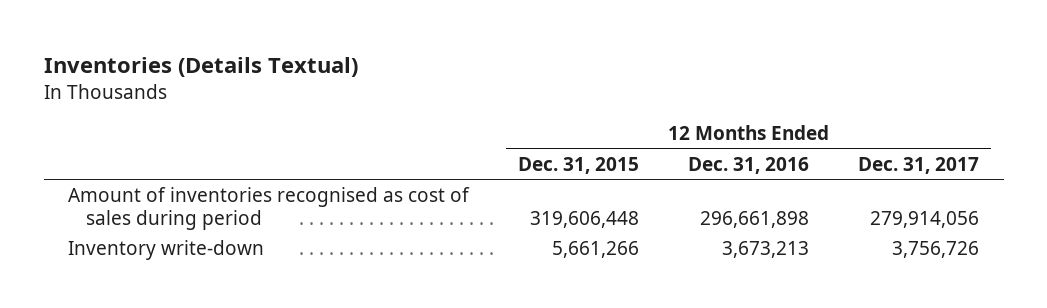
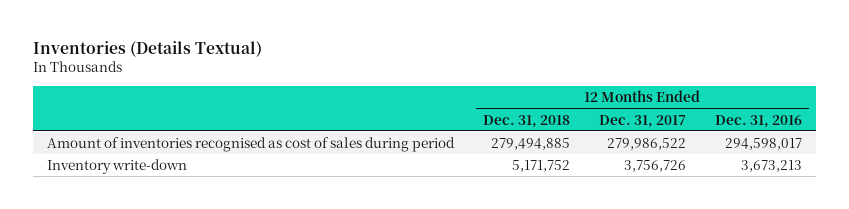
- | 12 Months Ended Dec. 31, 2015 | 12 Months Ended Dec. 31, 2016 | 12 Months Ended Dec. 31, 2017
+ | 12 Months Ended Dec. 31, 2018 | 12 Months Ended Dec. 31, 2017 | 12 Months Ended Dec. 31, 2016
- Amount of inventories recognised as cost of sales during period | 319,606,448 | 296,661,898 | 279,914,056
+ Amount of inventories recognised as cost of sales during period | 279,494,885 | 279,986,522 | 294,598,017

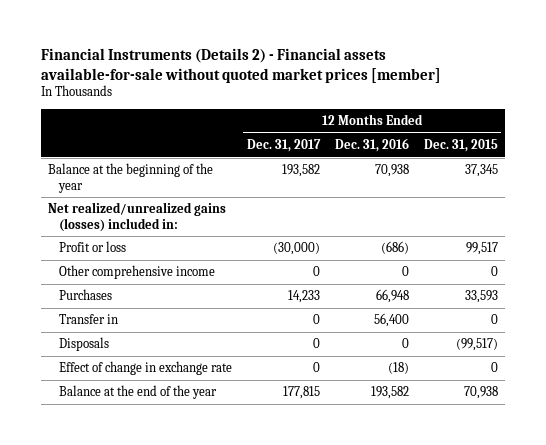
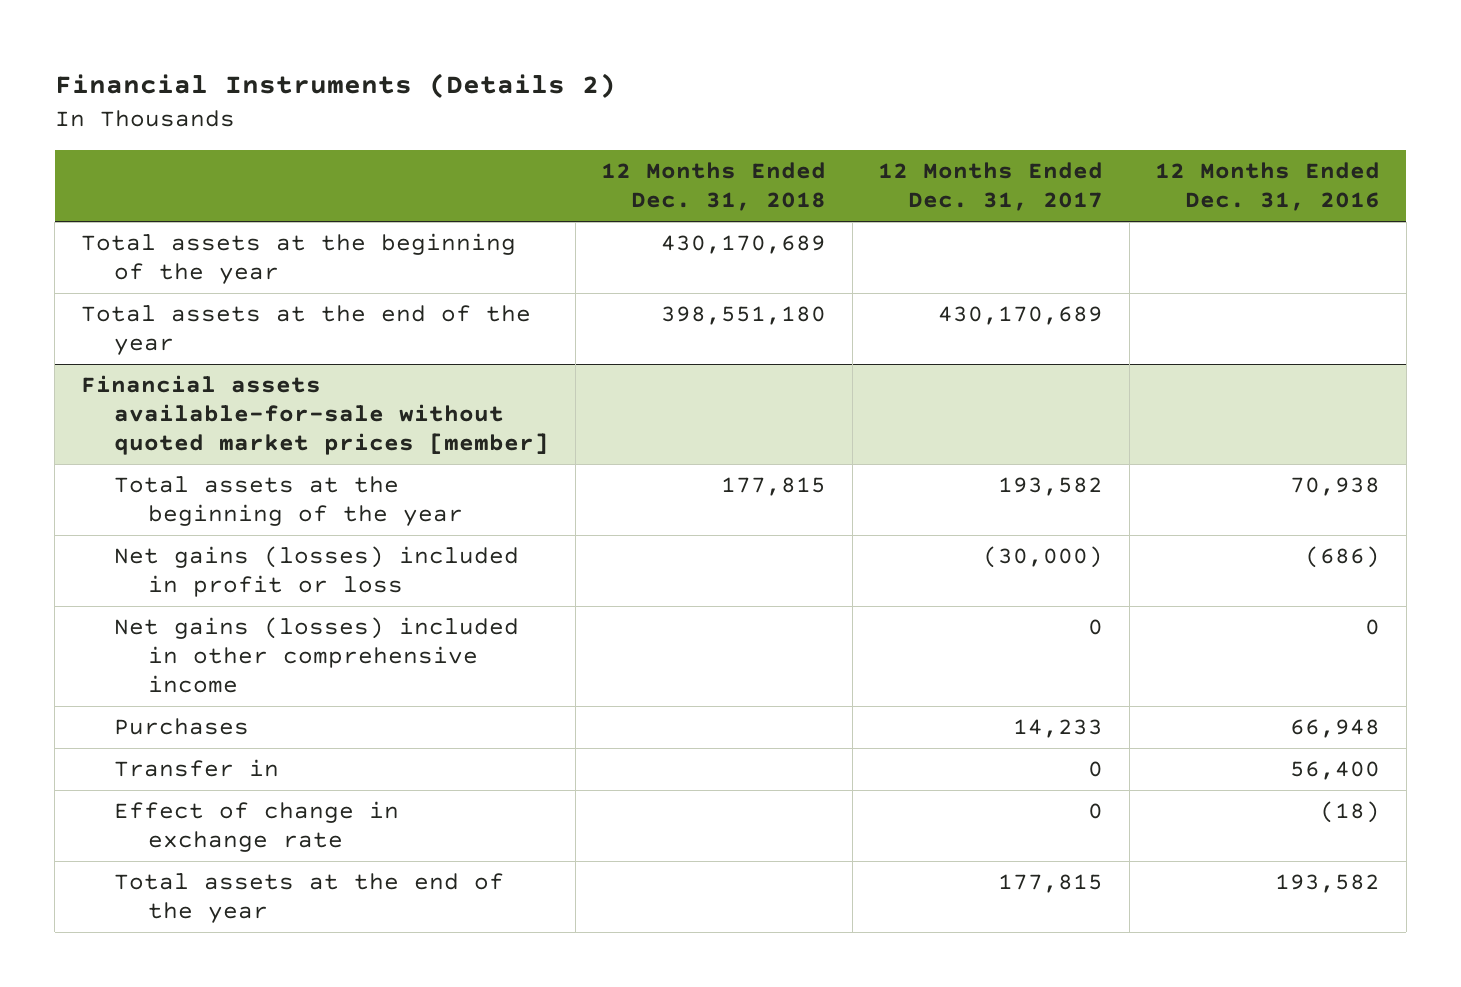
- Financial Instruments (Details 2) - Financial assets available-for-sale without quoted market prices [member]
+ Financial Instruments (Details 2)
- | 12 Months Ended Dec. 31, 2017 | 12 Months Ended Dec. 31, 2016 | 12 Months Ended Dec. 31, 2015
+ | 12 Months Ended Dec. 31, 2018 | 12 Months Ended Dec. 31, 2017 | 12 Months Ended Dec. 31, 2016
- Balance at the beginning of the year | 193,582 | 70,938 | 37,345
- Net realized/unrealized gains (losses) included in:
- Profit or loss | (30,000) | (686) | 99,517
- Other comprehensive income | 0 | 0 | 0
+ Total assets at the beginning of the year | 430,170,689 | |
+ Total assets at the end of the year | 398,551,180 | 430,170,689 |
+ Financial assets available-for-sale without quoted market prices [member]
+ Total assets at the beginning of the year | 177,815 | 193,582 | 70,938
+ Net gains (losses) included in profit or loss | | (30,000) | (686)
+ Net gains (losses) included in other comprehensive income | | 0 | 0
- Disposals | 0 | 0 | (99,517)
- Balance at the end of the year | 177,815 | 193,582 | 70,938
+ Total assets at the end of the year | | 177,815 | 193,582

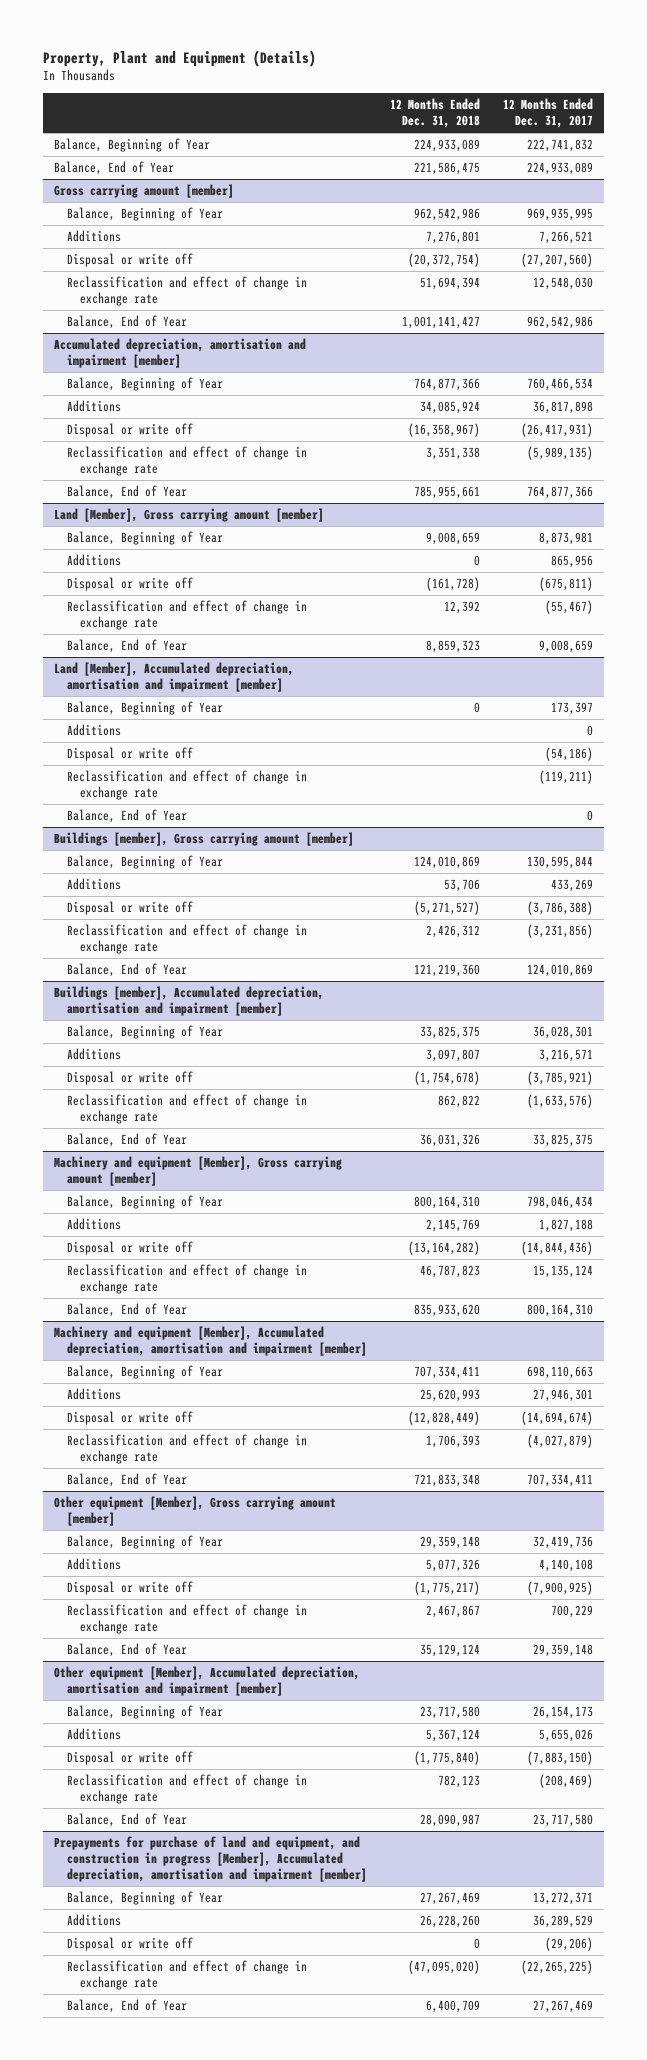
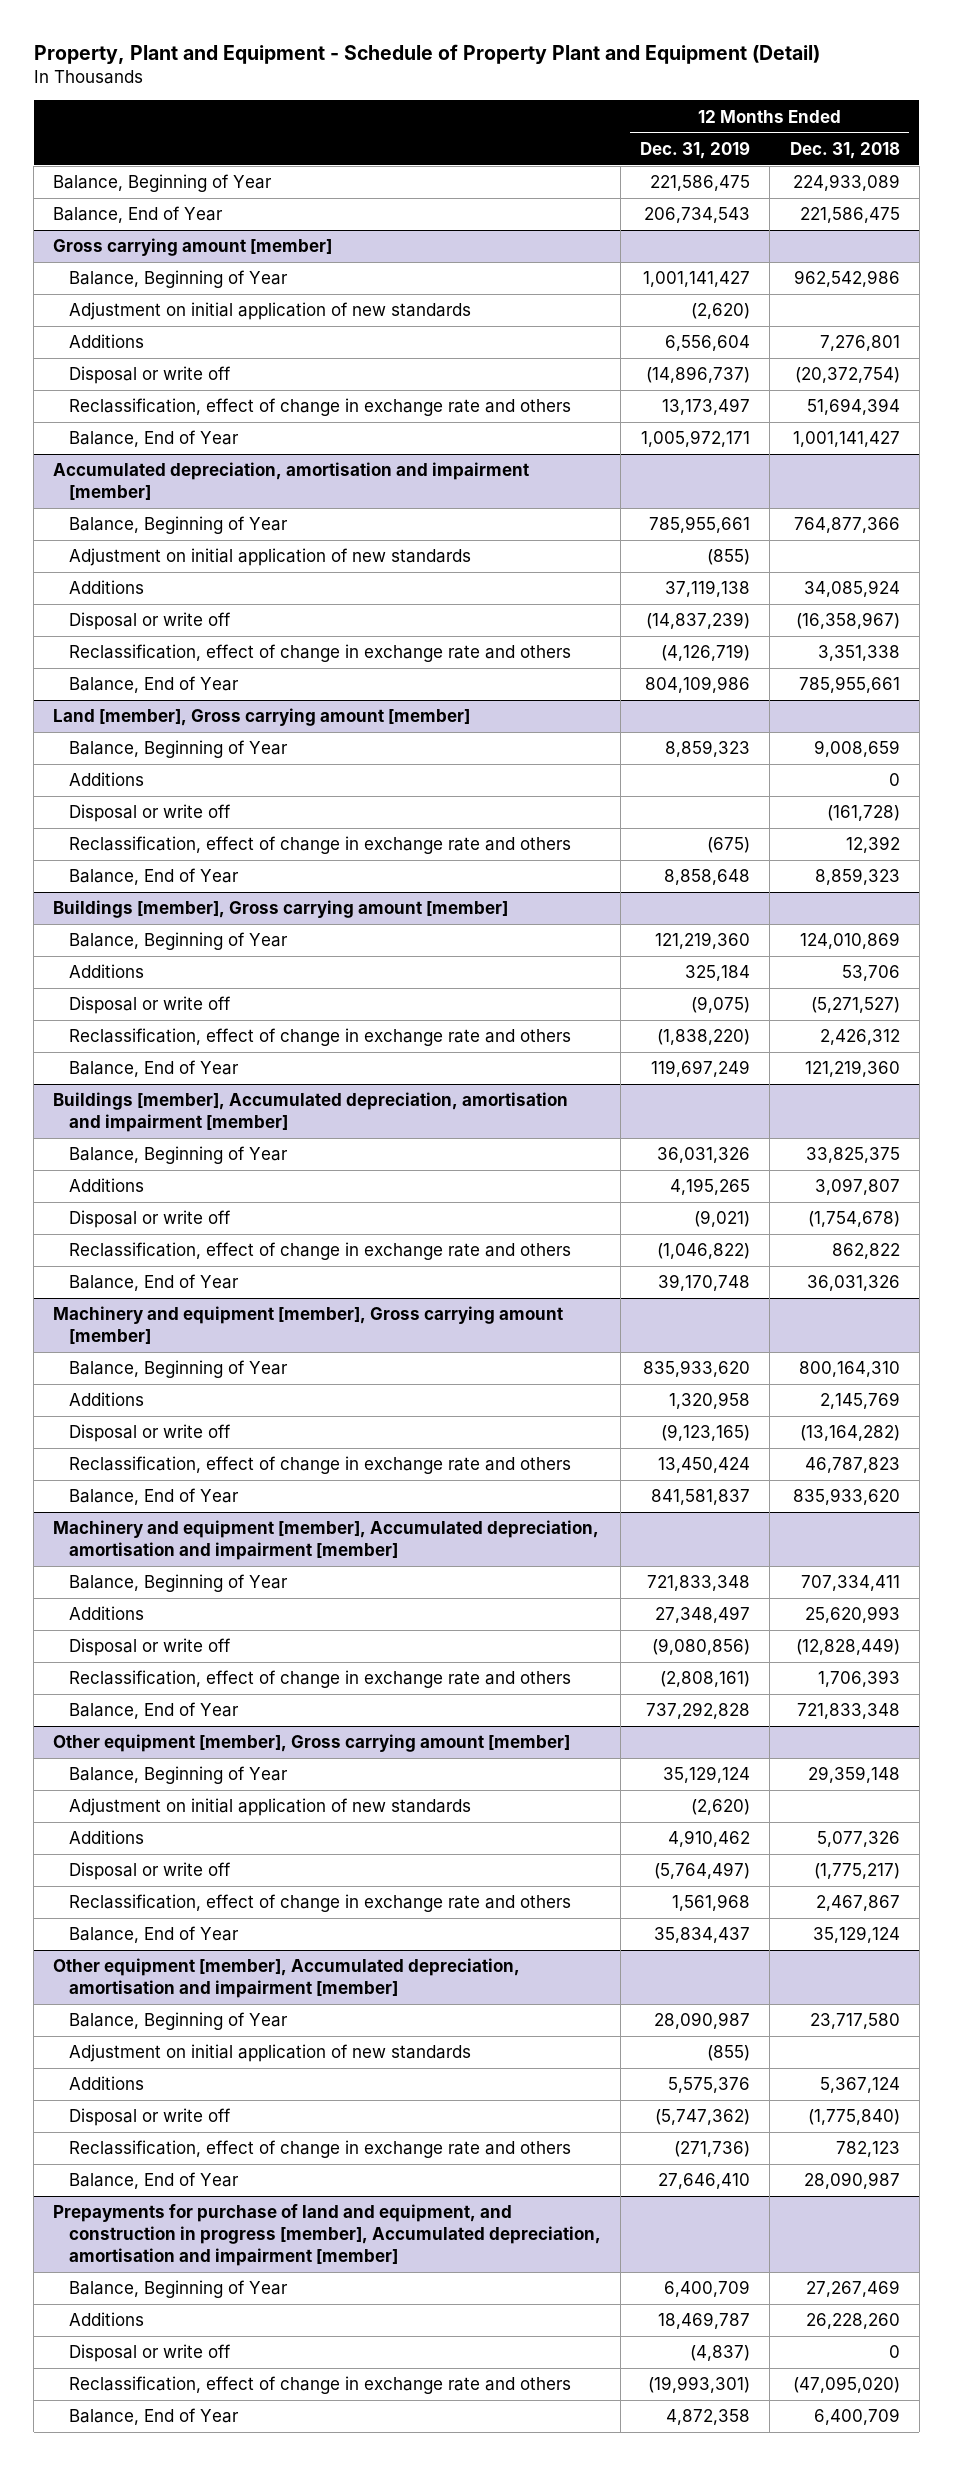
- Property, Plant and Equipment (Details)
+ Property, Plant and Equipment - Schedule of Property Plant and Equipment (Detail)
- | 12 Months Ended Dec. 31, 2018 | 12 Months Ended Dec. 31, 2017
+ | 12 Months Ended Dec. 31, 2019 | 12 Months Ended Dec. 31, 2018
@ Gross carrying amount [member]
+ Adjustment on initial application of new standards | (2,620) |
- Reclassification and effect of change in exchange rate | 51,694,394 | 12,548,030
+ Reclassification, effect of change in exchange rate and others | 13,173,497 | 51,694,394
@ Accumulated depreciation, amortisation and impairment [member]
+ Adjustment on initial application of new standards | (855) |
- Reclassification and effect of change in exchange rate | 3,351,338 | (5,989,135)
+ Reclassification, effect of change in exchange rate and others | (4,126,719) | 3,351,338
- Land [Member], Gross carrying amount [member]
+ Land [member], Gross carrying amount [member]
- Reclassification and effect of change in exchange rate | 12,392 | (55,467)
+ Reclassification, effect of change in exchange rate and others | (675) | 12,392
- Land [Member], Accumulated depreciation, amortisation and impairment [member]
- Balance, Beginning of Year | 0 | 173,397
- Additions | | 0
- Disposal or write off | | (54,186)
- Reclassification and effect of change in exchange rate | | (119,211)
- Balance, End of Year | | 0
@ Buildings [member], Gross carrying amount [member]
- Reclassification and effect of change in exchange rate | 2,426,312 | (3,231,856)
+ Reclassification, effect of change in exchange rate and others | (1,838,220) | 2,426,312
@ Buildings [member], Accumulated depreciation, amortisation and impairment [member]
- Reclassification and effect of change in exchange rate | 862,822 | (1,633,576)
+ Reclassification, effect of change in exchange rate and others | (1,046,822) | 862,822
- Machinery and equipment [Member], Gross carrying amount [member]
+ Machinery and equipment [member], Gross carrying amount [member]
- Reclassification and effect of change in exchange rate | 46,787,823 | 15,135,124
+ Reclassification, effect of change in exchange rate and others | 13,450,424 | 46,787,823
- Machinery and equipment [Member], Accumulated depreciation, amortisation and impairment [member]
+ Machinery and equipment [member], Accumulated depreciation, amortisation and impairment [member]
- Reclassification and effect of change in exchange rate | 1,706,393 | (4,027,879)
+ Reclassification, effect of change in exchange rate and others | (2,808,161) | 1,706,393
- Other equipment [Member], Gross carrying amount [member]
+ Other equipment [member], Gross carrying amount [member]
+ Adjustment on initial application of new standards | (2,620) |
- Reclassification and effect of change in exchange rate | 2,467,867 | 700,229
+ Reclassification, effect of change in exchange rate and others | 1,561,968 | 2,467,867
- Other equipment [Member], Accumulated depreciation, amortisation and impairment [member]
+ Other equipment [member], Accumulated depreciation, amortisation and impairment [member]
+ Adjustment on initial application of new standards | (855) |
- Reclassification and effect of change in exchange rate | 782,123 | (208,469)
+ Reclassification, effect of change in exchange rate and others | (271,736) | 782,123
- Prepayments for purchase of land and equipment, and construction in progress [Member], Accumulated depreciation, amortisation and impairment [member]
+ Prepayments for purchase of land and equipment, and construction in progress [member], Accumulated depreciation, amortisation and impairment [member]
- Reclassification and effect of change in exchange rate | (47,095,020) | (22,265,225)
+ Reclassification, effect of change in exchange rate and others | (19,993,301) | (47,095,020)

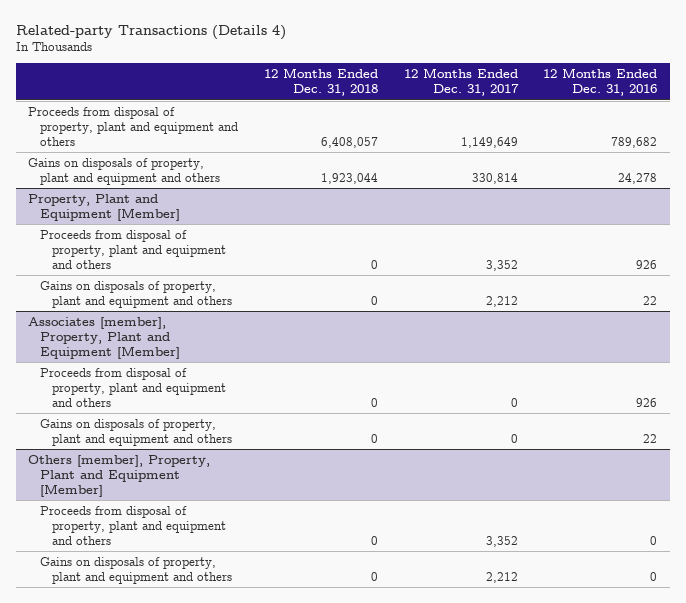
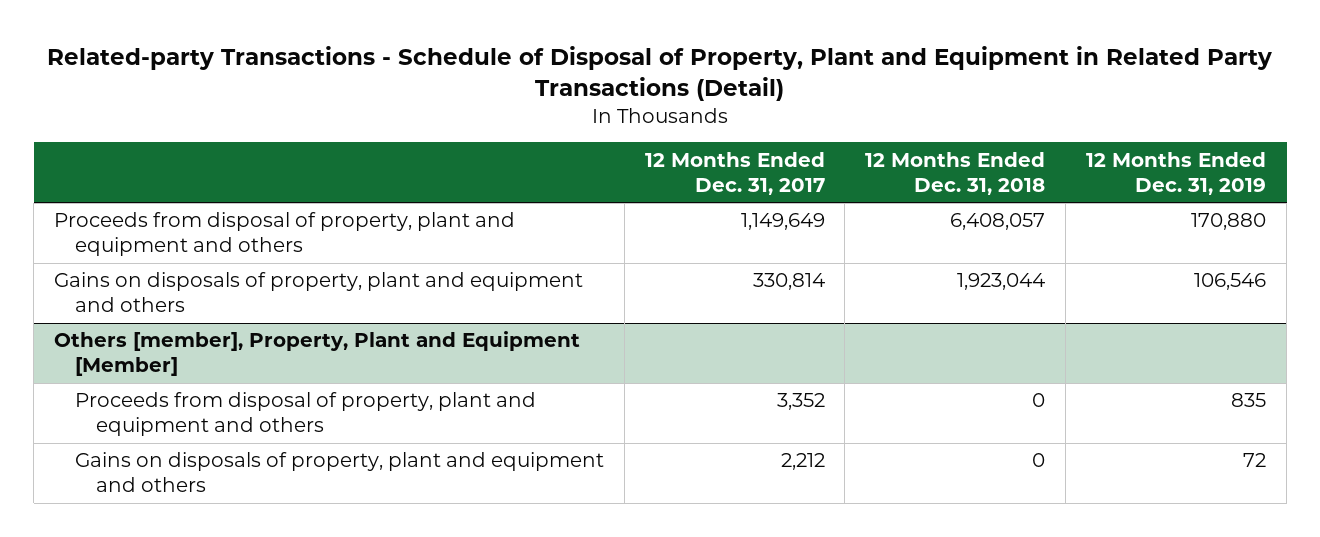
- Related-party Transactions (Details 4)
+ Related-party Transactions - Schedule of Disposal of Property, Plant and Equipment in Related Party Transactions (Detail)
- | 12 Months Ended Dec. 31, 2018 | 12 Months Ended Dec. 31, 2017 | 12 Months Ended Dec. 31, 2016
+ | 12 Months Ended Dec. 31, 2017 | 12 Months Ended Dec. 31, 2018 | 12 Months Ended Dec. 31, 2019
- Property, Plant and Equipment [Member]
- Proceeds from disposal of property, plant and equipment and others | 0 | 3,352 | 926
- Gains on disposals of property, plant and equipment and others | 0 | 2,212 | 22
- Associates [member], Property, Plant and Equipment [Member]
- Proceeds from disposal of property, plant and equipment and others | 0 | 0 | 926
- Gains on disposals of property, plant and equipment and others | 0 | 0 | 22

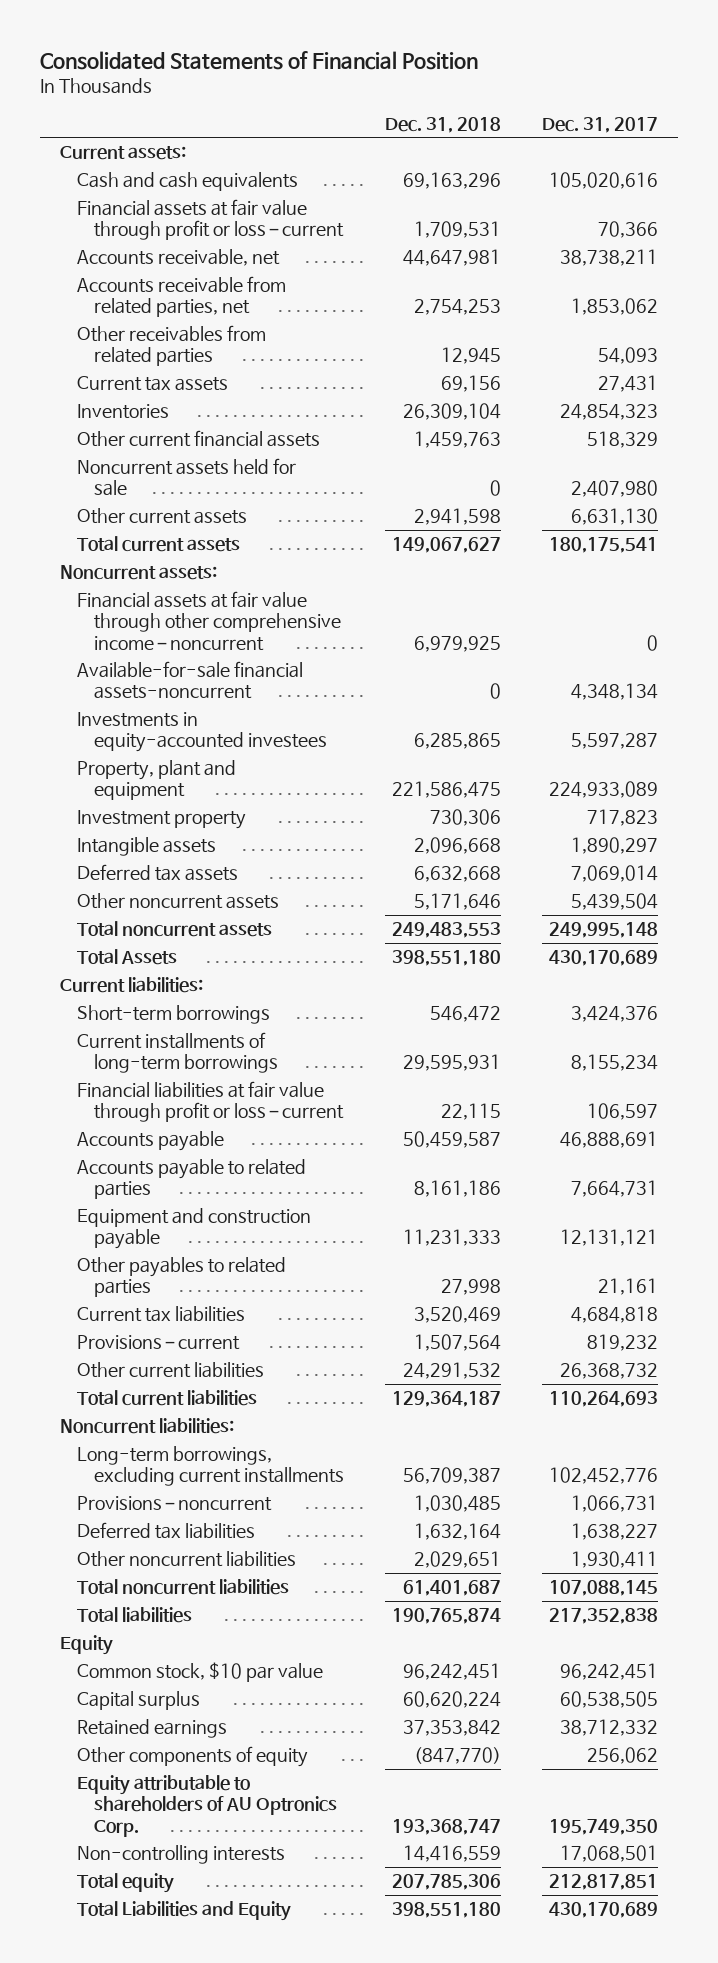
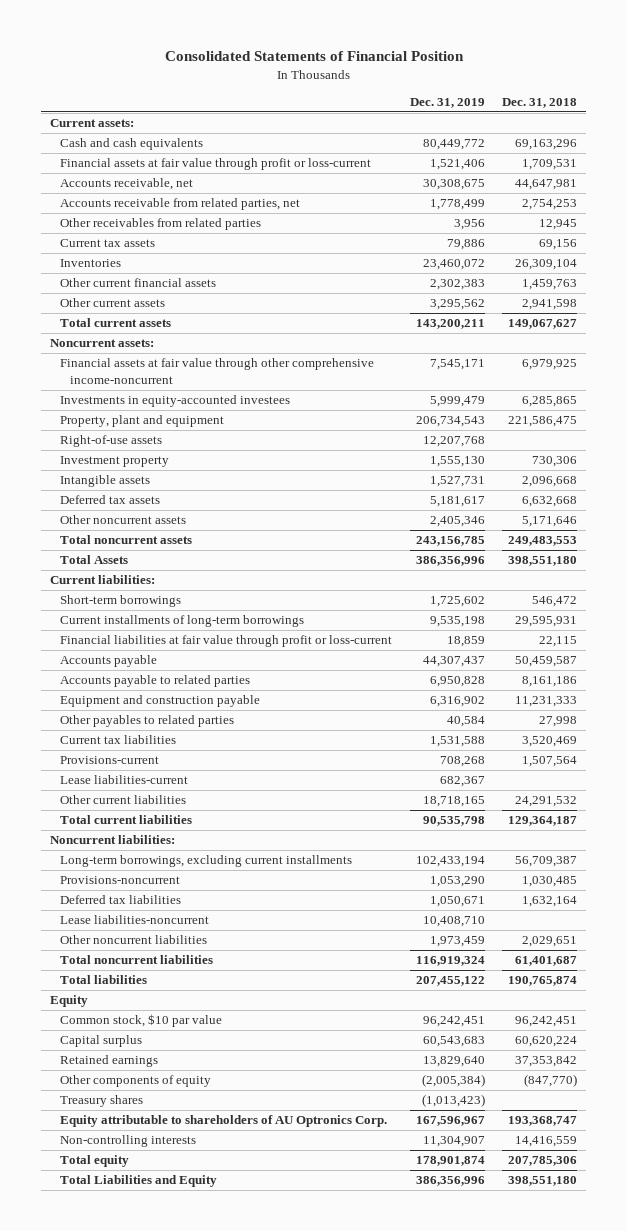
- | Dec. 31, 2018 | Dec. 31, 2017
+ | Dec. 31, 2019 | Dec. 31, 2018
- Financial assets at fair value through profit or loss－current | 1,709,531 | 70,366
+ Financial assets at fair value through profit or loss-current | 1,521,406 | 1,709,531
- Noncurrent assets held for sale | 0 | 2,407,980
- Financial assets at fair value through other comprehensive income－noncurrent | 6,979,925 | 0
- Available-for-sale financial assets-noncurrent | 0 | 4,348,134
+ Financial assets at fair value through other comprehensive income-noncurrent | 7,545,171 | 6,979,925
+ Right-of-use assets | 12,207,768 |
- Financial liabilities at fair value through profit or loss－current | 22,115 | 106,597
+ Financial liabilities at fair value through profit or loss-current | 18,859 | 22,115
- Provisions－current | 1,507,564 | 819,232
+ Provisions-current | 708,268 | 1,507,564
+ Lease liabilities-current | 682,367 |
- Provisions－noncurrent | 1,030,485 | 1,066,731
+ Provisions-noncurrent | 1,053,290 | 1,030,485
+ Lease liabilities-noncurrent | 10,408,710 |
+ Treasury shares | (1,013,423) |

